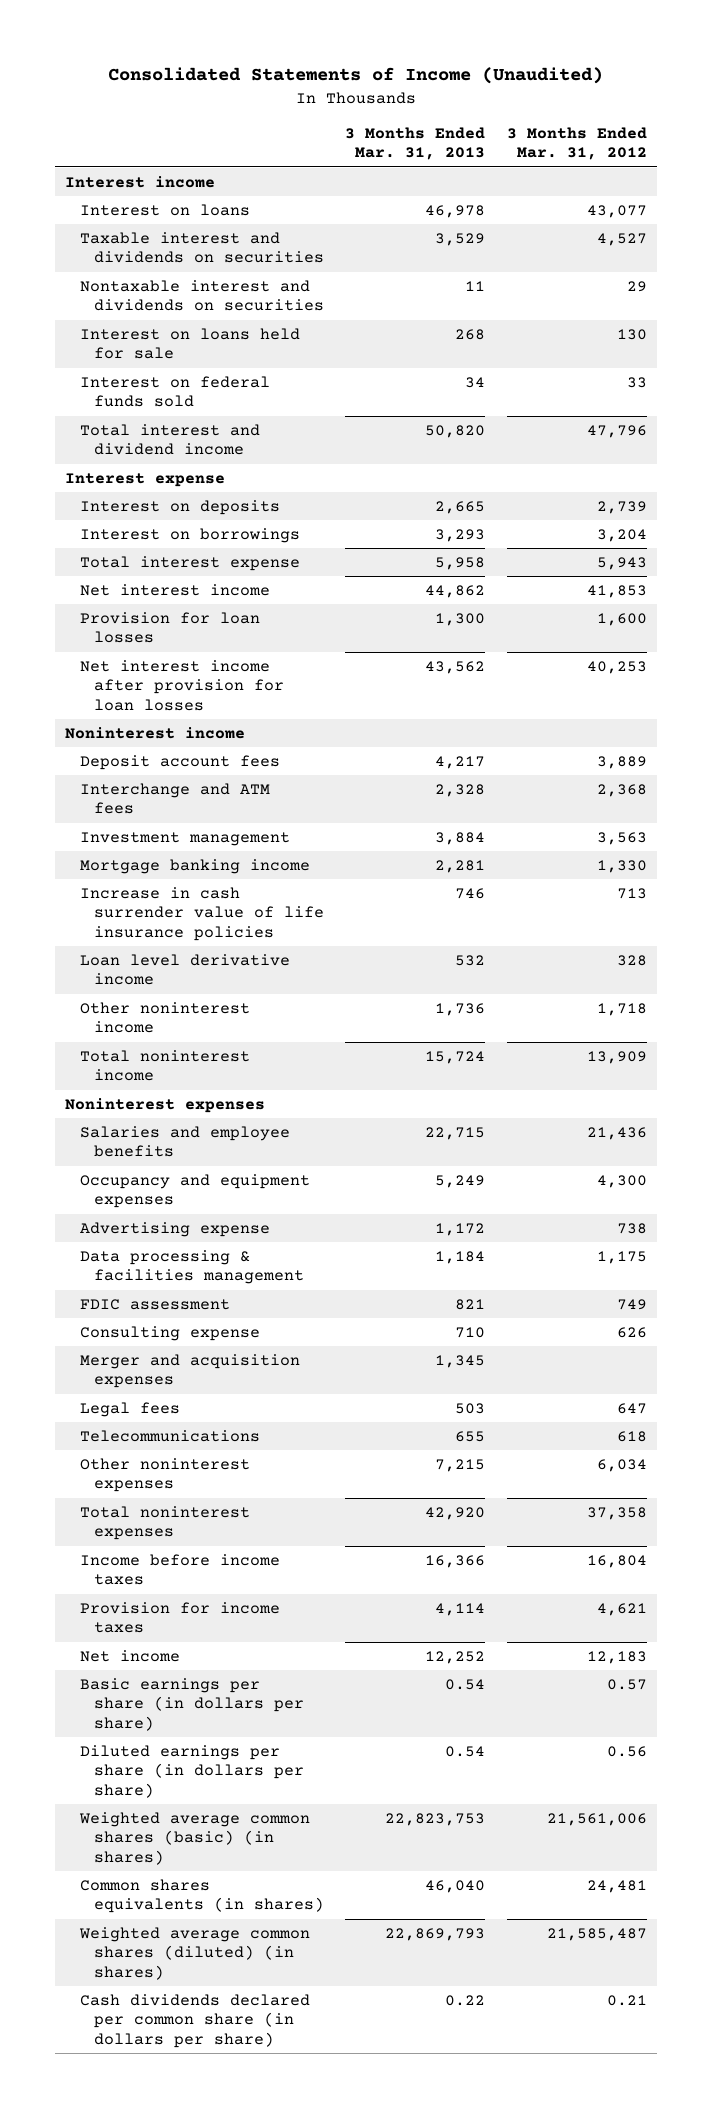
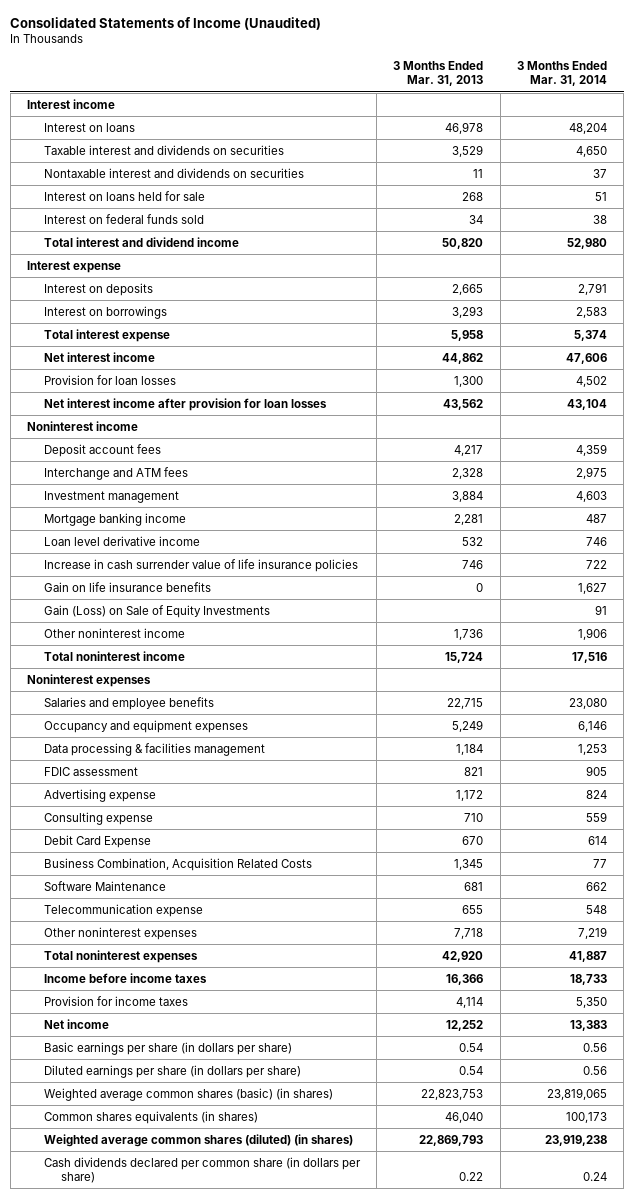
- | 3 Months Ended Mar. 31, 2013 | 3 Months Ended Mar. 31, 2012
+ | 3 Months Ended Mar. 31, 2013 | 3 Months Ended Mar. 31, 2014
moved down: Increase in cash surrender value of life insurance policies | 746 | 722
+ Gain on life insurance benefits | 0 | 1,627
+ Gain (Loss) on Sale of Equity Investments | | 91
moved down: Advertising expense | 1,172 | 824
- Merger and acquisition expenses | 1,345 |
- Legal fees | 503 | 647
- Telecommunications | 655 | 618
- Other noninterest expenses | 7,215 | 6,034
+ Debit Card Expense | 670 | 614
+ Business Combination, Acquisition Related Costs | 1,345 | 77
+ Software Maintenance | 681 | 662
+ Telecommunication expense | 655 | 548
+ Other noninterest expenses | 7,718 | 7,219

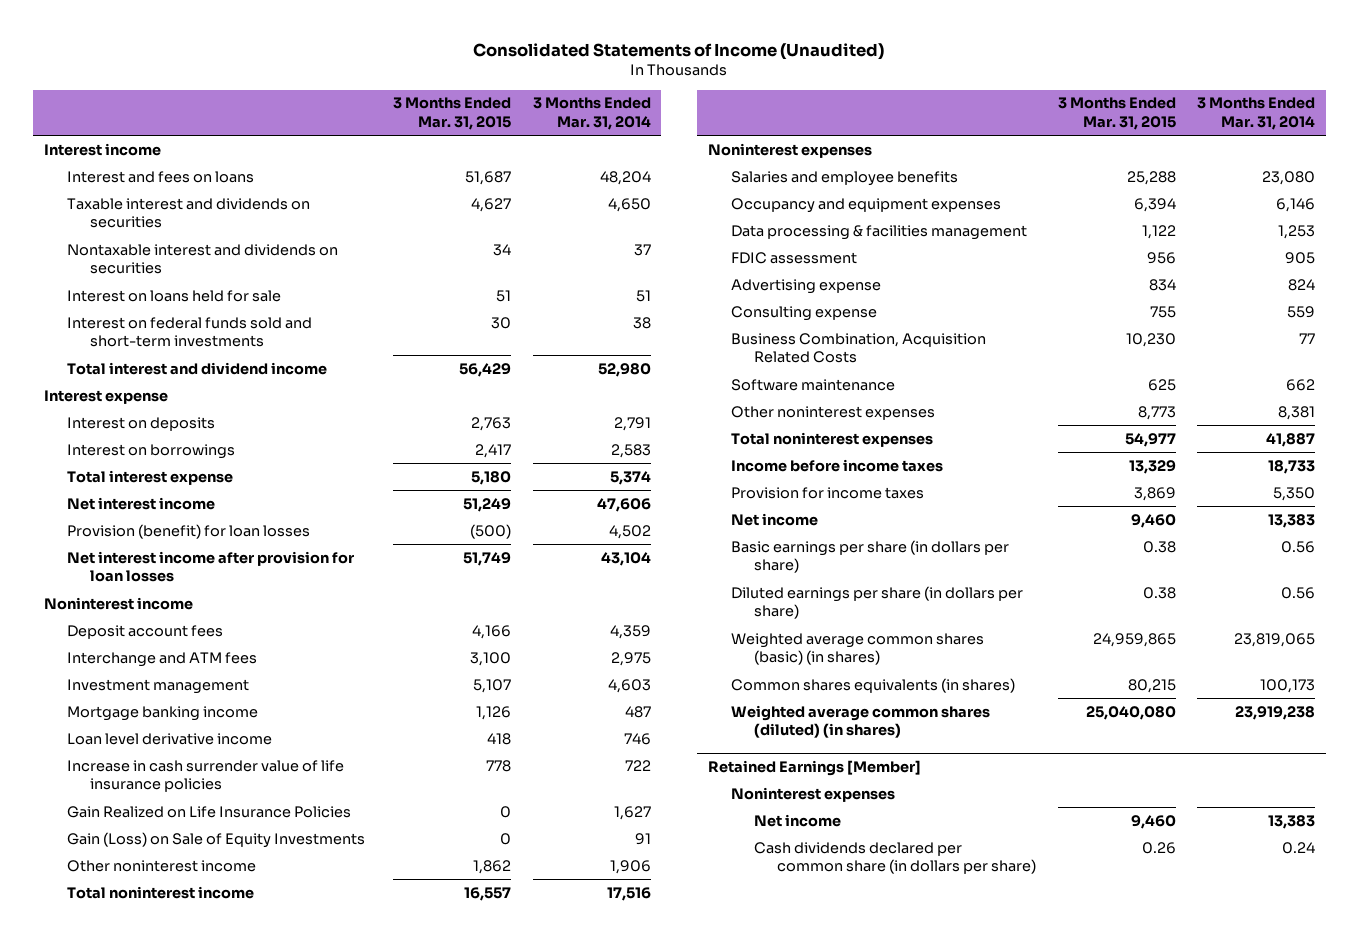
- | 3 Months Ended Mar. 31, 2013 | 3 Months Ended Mar. 31, 2014
+ | 3 Months Ended Mar. 31, 2015 | 3 Months Ended Mar. 31, 2014
- Interest on loans | 46,978 | 48,204
+ Interest and fees on loans | 51,687 | 48,204
- Interest on federal funds sold | 34 | 38
+ Interest on federal funds sold and short-term investments | 30 | 38
- Provision for loan losses | 1,300 | 4,502
+ Provision (benefit) for loan losses | (500) | 4,502
- Gain on life insurance benefits | 0 | 1,627
+ Gain Realized on Life Insurance Policies | 0 | 1,627
- Debit Card Expense | 670 | 614
- Software Maintenance | 681 | 662
- Telecommunication expense | 655 | 548
- Other noninterest expenses | 7,718 | 7,219
+ Software maintenance | 625 | 662
+ Other noninterest expenses | 8,773 | 8,381
+ Retained Earnings [Member]
+ Noninterest expenses
+ Net income | 9,460 | 13,383

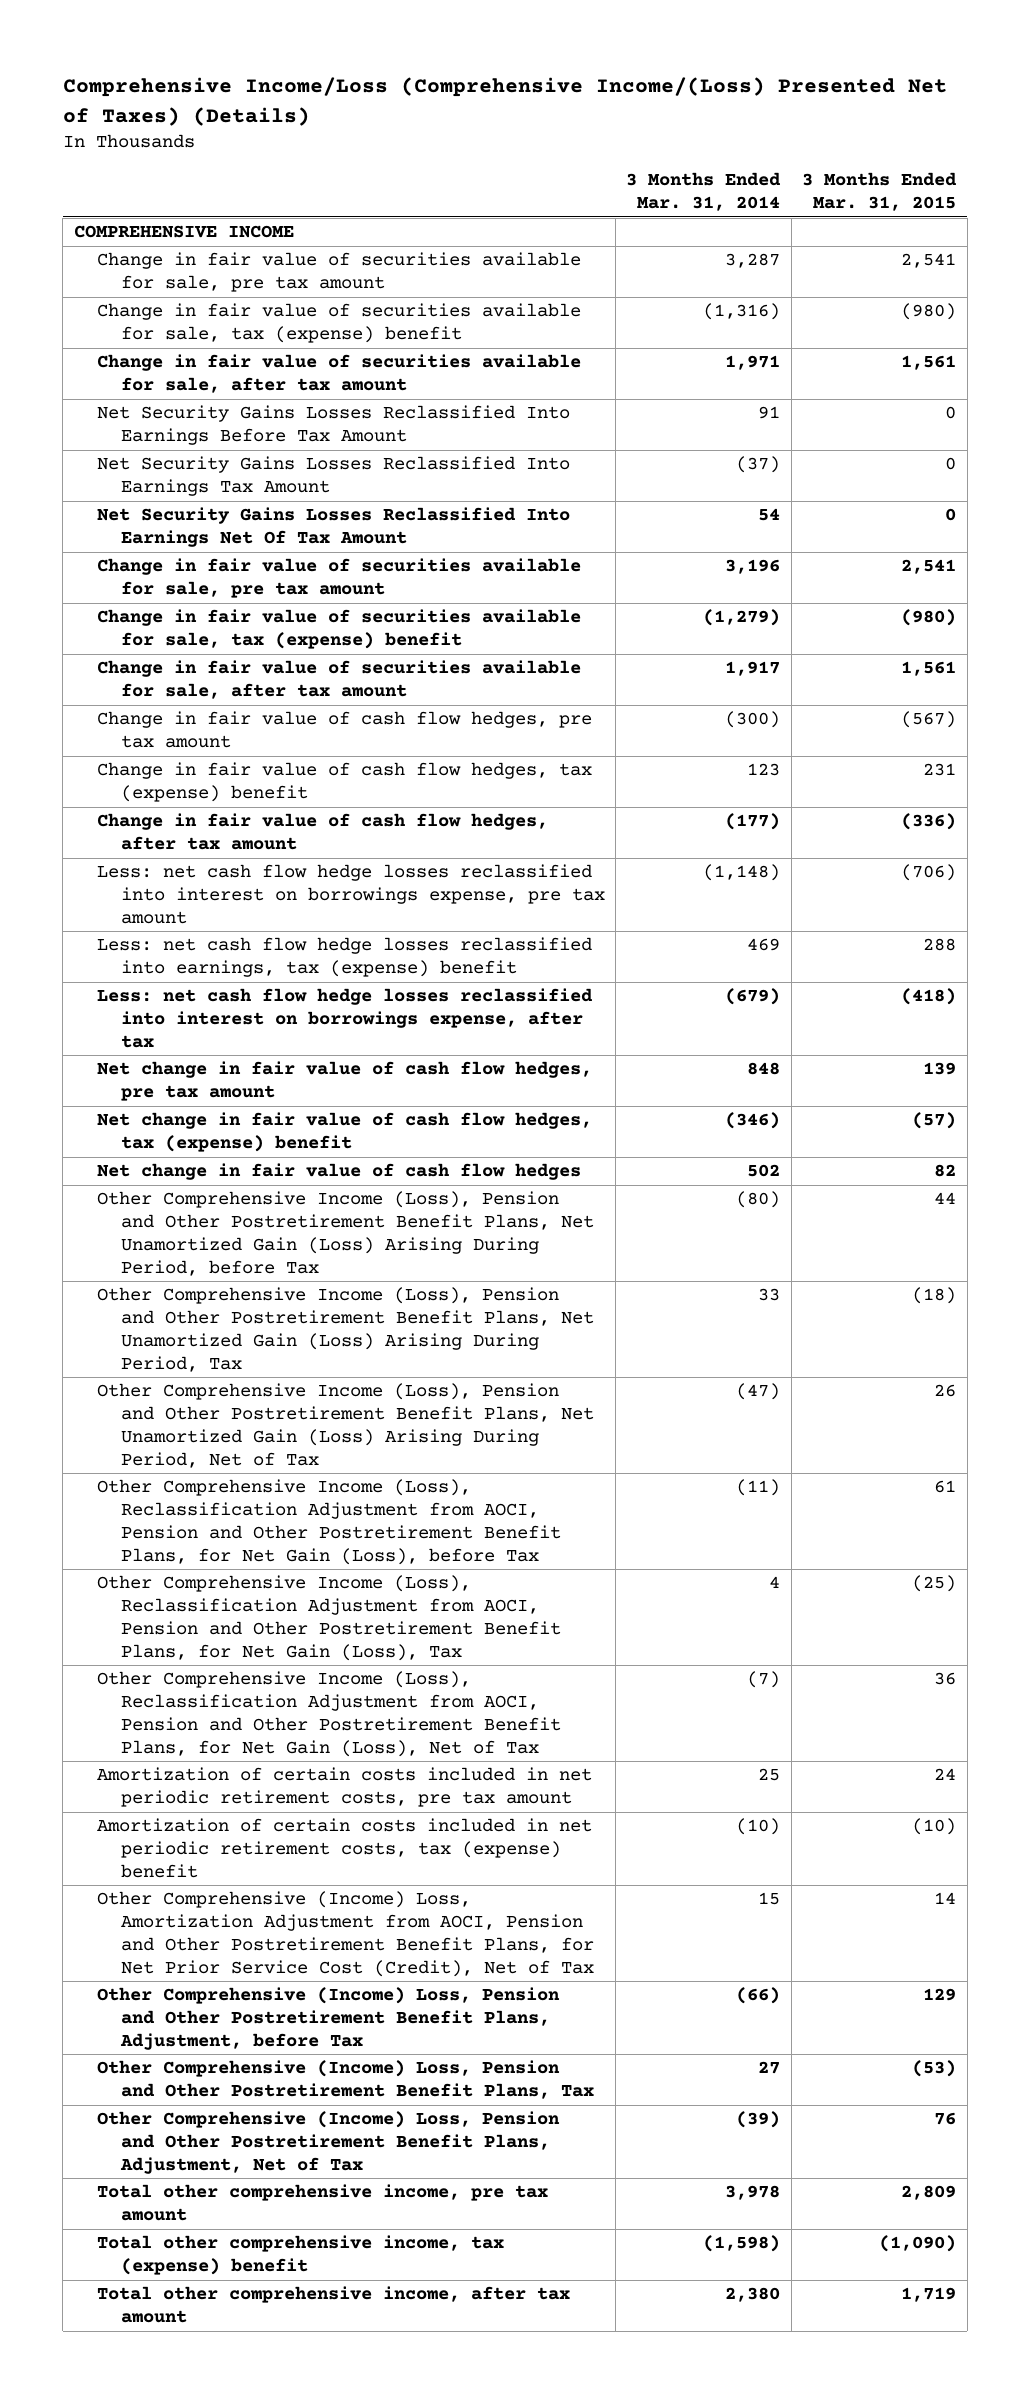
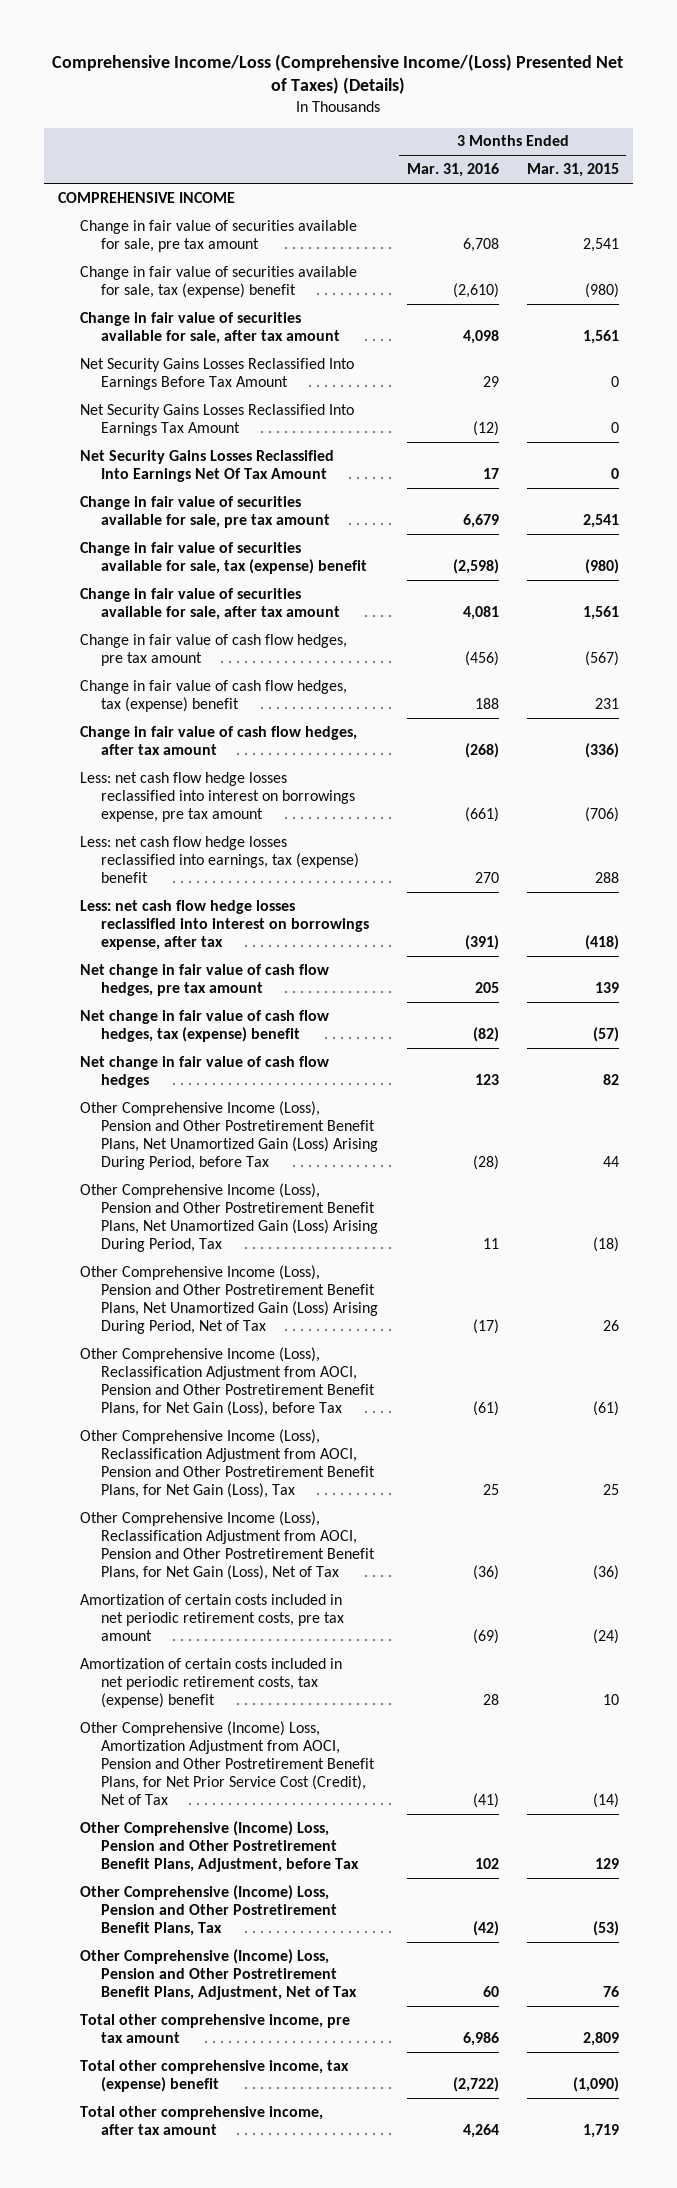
- | 3 Months Ended Mar. 31, 2014 | 3 Months Ended Mar. 31, 2015
+ | 3 Months Ended Mar. 31, 2016 | 3 Months Ended Mar. 31, 2015
- Other Comprehensive Income (Loss), Reclassification Adjustment from AOCI, Pension and Other Postretirement Benefit Plans, for Net Gain (Loss), before Tax | (11) | 61
- Other Comprehensive Income (Loss), Reclassification Adjustment from AOCI, Pension and Other Postretirement Benefit Plans, for Net Gain (Loss), Tax | 4 | (25)
- Other Comprehensive Income (Loss), Reclassification Adjustment from AOCI, Pension and Other Postretirement Benefit Plans, for Net Gain (Loss), Net of Tax | (7) | 36
- Amortization of certain costs included in net periodic retirement costs, pre tax amount | 25 | 24
- Amortization of certain costs included in net periodic retirement costs, tax (expense) benefit | (10) | (10)
- Other Comprehensive (Income) Loss, Amortization Adjustment from AOCI, Pension and Other Postretirement Benefit Plans, for Net Prior Service Cost (Credit), Net of Tax | 15 | 14
+ Other Comprehensive Income (Loss), Reclassification Adjustment from AOCI, Pension and Other Postretirement Benefit Plans, for Net Gain (Loss), before Tax | (61) | (61)
+ Other Comprehensive Income (Loss), Reclassification Adjustment from AOCI, Pension and Other Postretirement Benefit Plans, for Net Gain (Loss), Tax | 25 | 25
+ Other Comprehensive Income (Loss), Reclassification Adjustment from AOCI, Pension and Other Postretirement Benefit Plans, for Net Gain (Loss), Net of Tax | (36) | (36)
+ Amortization of certain costs included in net periodic retirement costs, pre tax amount | (69) | (24)
+ Amortization of certain costs included in net periodic retirement costs, tax (expense) benefit | 28 | 10
+ Other Comprehensive (Income) Loss, Amortization Adjustment from AOCI, Pension and Other Postretirement Benefit Plans, for Net Prior Service Cost (Credit), Net of Tax | (41) | (14)

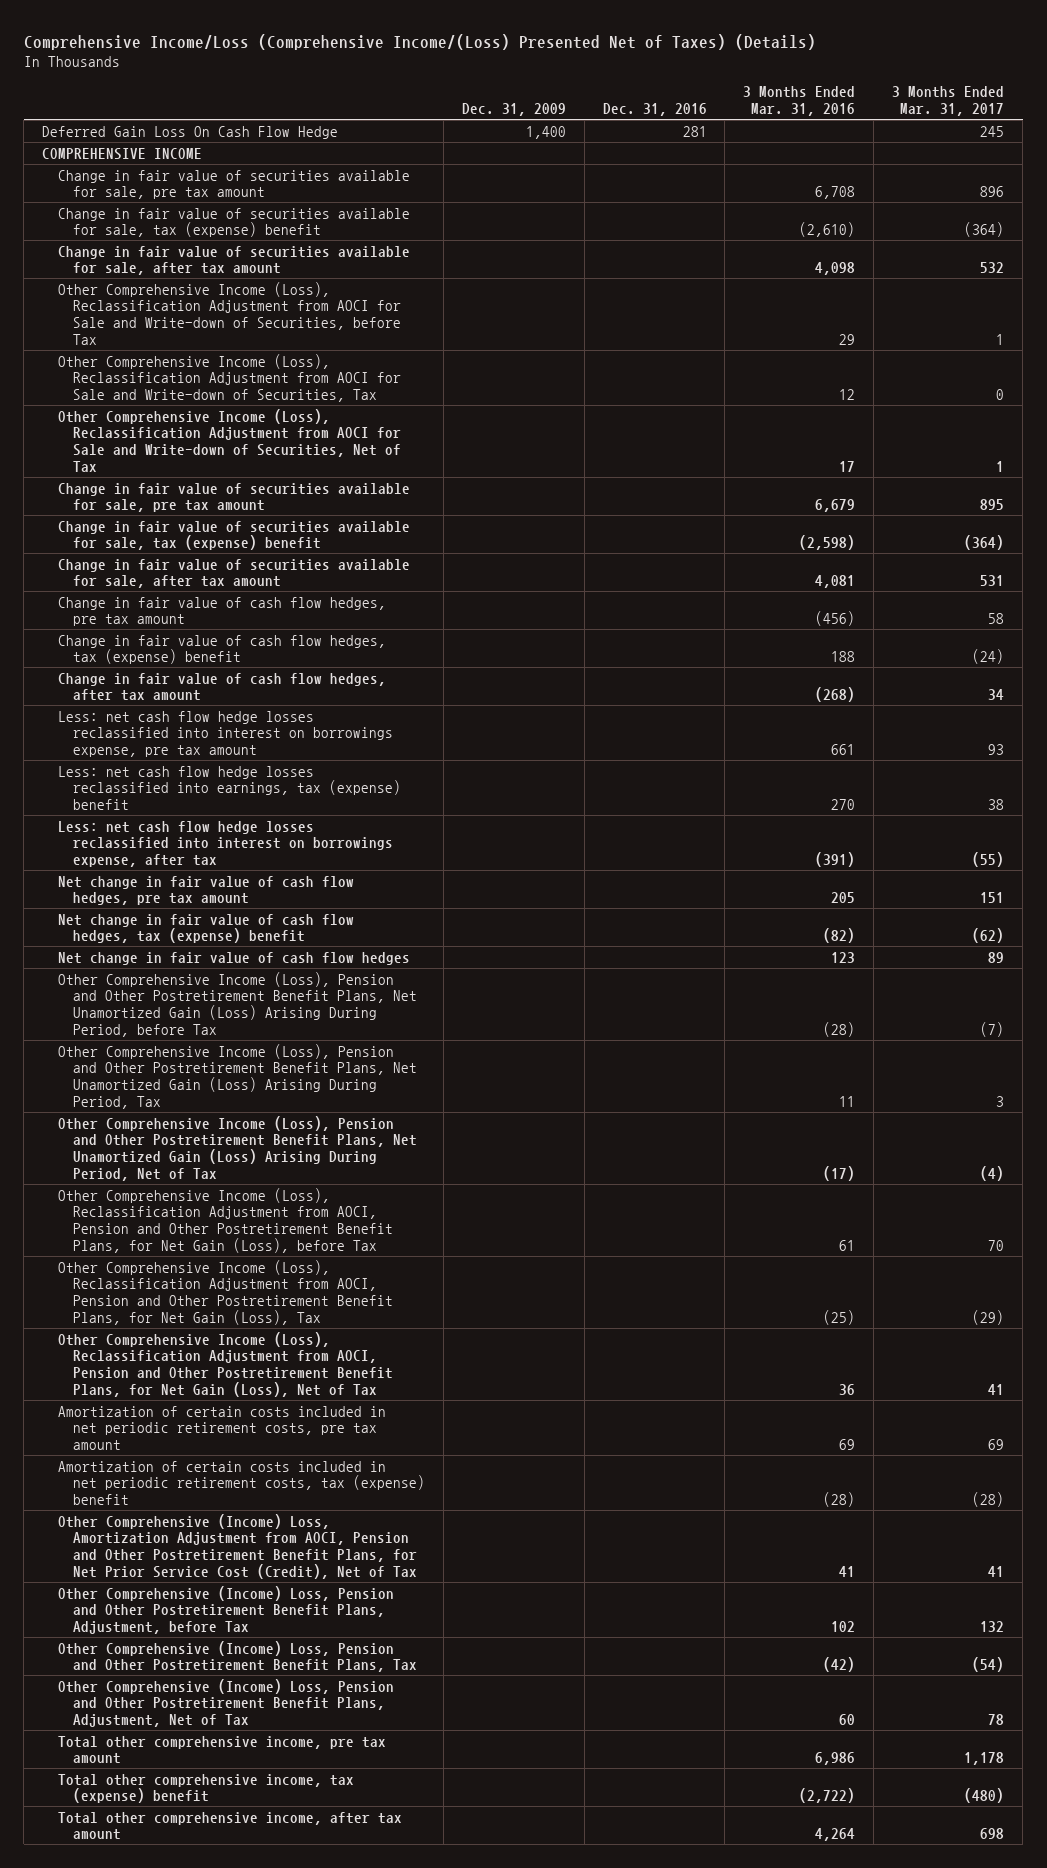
- | 3 Months Ended Mar. 31, 2016 | 3 Months Ended Mar. 31, 2015
+ | Dec. 31, 2009 | Dec. 31, 2016 | 3 Months Ended Mar. 31, 2016 | 3 Months Ended Mar. 31, 2017
+ Deferred Gain Loss On Cash Flow Hedge | 1,400 | 281 | | 245
- Net Security Gains Losses Reclassified Into Earnings Before Tax Amount | 29 | 0
- Net Security Gains Losses Reclassified Into Earnings Tax Amount | (12) | 0
- Net Security Gains Losses Reclassified Into Earnings Net Of Tax Amount | 17 | 0
+ Other Comprehensive Income (Loss), Reclassification Adjustment from AOCI for Sale and Write-down of Securities, before Tax | | | 29 | 1
+ Other Comprehensive Income (Loss), Reclassification Adjustment from AOCI for Sale and Write-down of Securities, Tax | | | 12 | 0
+ Other Comprehensive Income (Loss), Reclassification Adjustment from AOCI for Sale and Write-down of Securities, Net of Tax | | | 17 | 1
- Less: net cash flow hedge losses reclassified into interest on borrowings expense, pre tax amount | (661) | (706)
+ Less: net cash flow hedge losses reclassified into interest on borrowings expense, pre tax amount | | | 661 | 93
- Other Comprehensive Income (Loss), Reclassification Adjustment from AOCI, Pension and Other Postretirement Benefit Plans, for Net Gain (Loss), before Tax | (61) | (61)
- Other Comprehensive Income (Loss), Reclassification Adjustment from AOCI, Pension and Other Postretirement Benefit Plans, for Net Gain (Loss), Tax | 25 | 25
- Other Comprehensive Income (Loss), Reclassification Adjustment from AOCI, Pension and Other Postretirement Benefit Plans, for Net Gain (Loss), Net of Tax | (36) | (36)
- Amortization of certain costs included in net periodic retirement costs, pre tax amount | (69) | (24)
- Amortization of certain costs included in net periodic retirement costs, tax (expense) benefit | 28 | 10
- Other Comprehensive (Income) Loss, Amortization Adjustment from AOCI, Pension and Other Postretirement Benefit Plans, for Net Prior Service Cost (Credit), Net of Tax | (41) | (14)
+ Other Comprehensive Income (Loss), Reclassification Adjustment from AOCI, Pension and Other Postretirement Benefit Plans, for Net Gain (Loss), before Tax | | | 61 | 70
+ Other Comprehensive Income (Loss), Reclassification Adjustment from AOCI, Pension and Other Postretirement Benefit Plans, for Net Gain (Loss), Tax | | | (25) | (29)
+ Other Comprehensive Income (Loss), Reclassification Adjustment from AOCI, Pension and Other Postretirement Benefit Plans, for Net Gain (Loss), Net of Tax | | | 36 | 41
+ Amortization of certain costs included in net periodic retirement costs, pre tax amount | | | 69 | 69
+ Amortization of certain costs included in net periodic retirement costs, tax (expense) benefit | | | (28) | (28)
+ Other Comprehensive (Income) Loss, Amortization Adjustment from AOCI, Pension and Other Postretirement Benefit Plans, for Net Prior Service Cost (Credit), Net of Tax | | | 41 | 41

